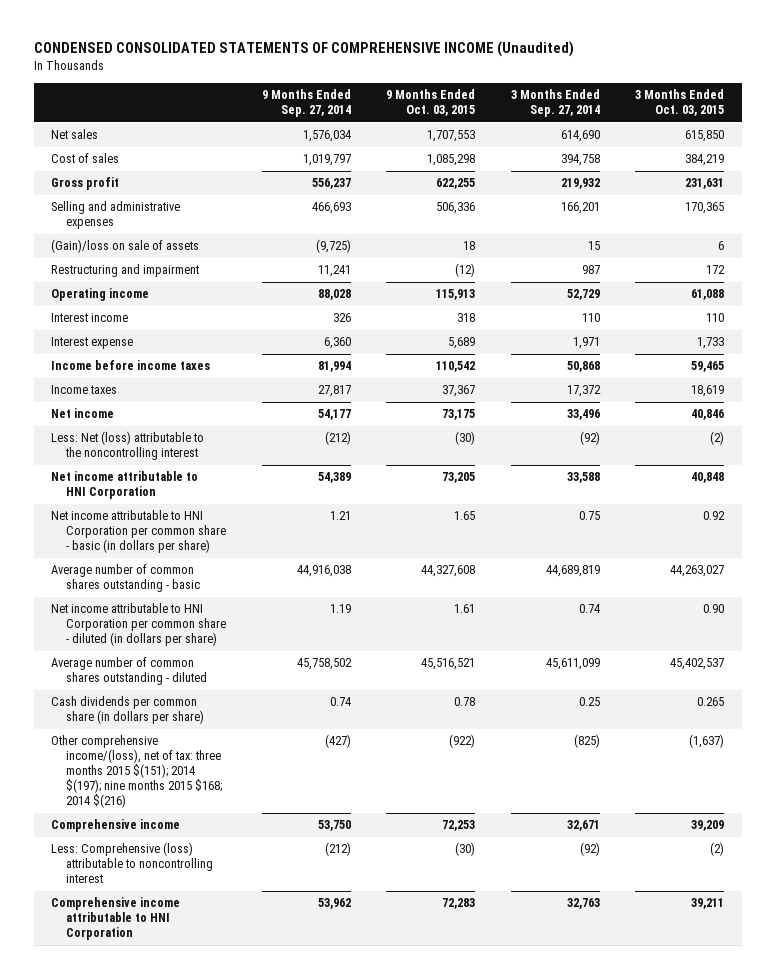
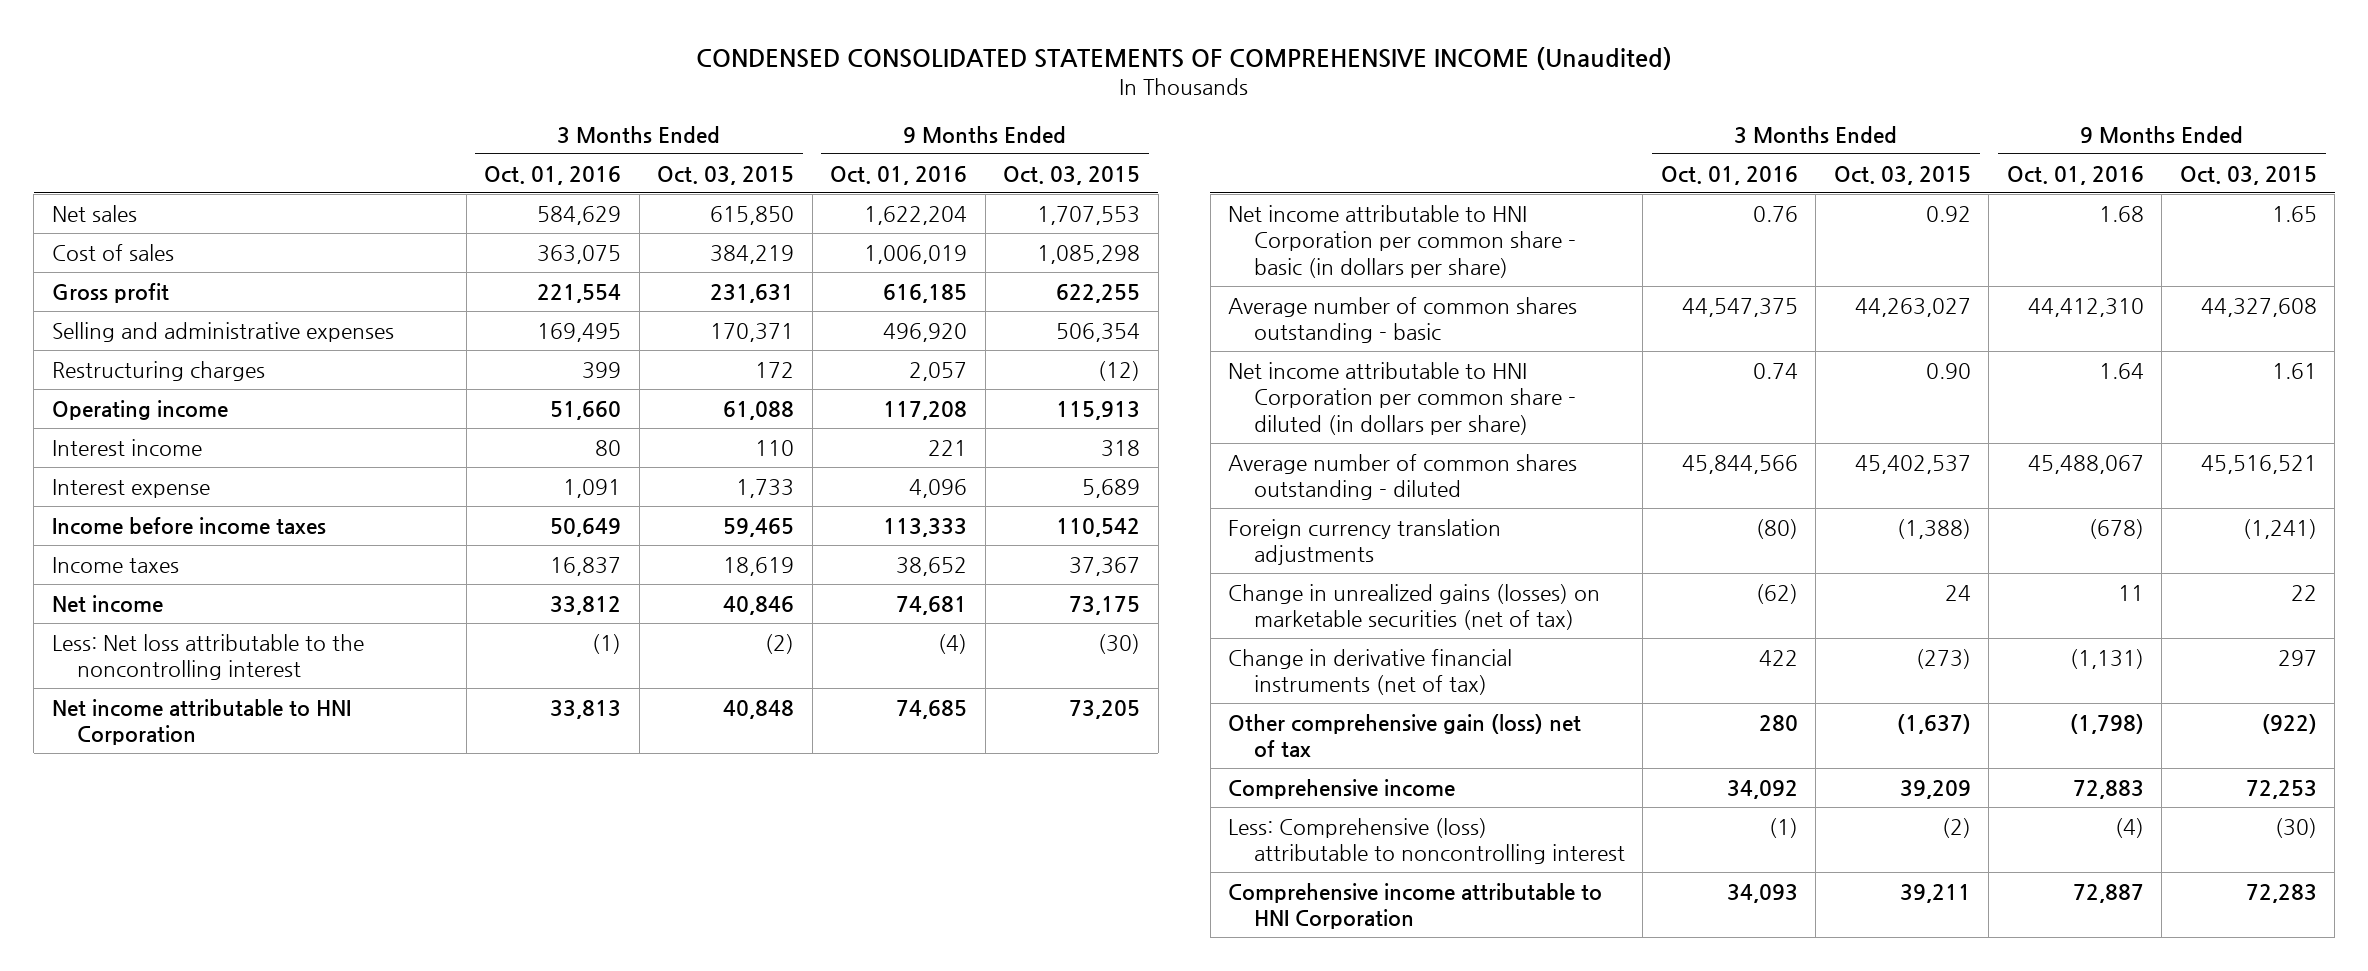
- | 9 Months Ended Sep. 27, 2014 | 9 Months Ended Oct. 03, 2015 | 3 Months Ended Sep. 27, 2014 | 3 Months Ended Oct. 03, 2015
+ | 3 Months Ended Oct. 01, 2016 | 3 Months Ended Oct. 03, 2015 | 9 Months Ended Oct. 01, 2016 | 9 Months Ended Oct. 03, 2015
- Selling and administrative expenses | 466,693 | 506,336 | 166,201 | 170,365
- (Gain)/loss on sale of assets | (9,725) | 18 | 15 | 6
- Restructuring and impairment | 11,241 | (12) | 987 | 172
+ Selling and administrative expenses | 169,495 | 170,371 | 496,920 | 506,354
+ Restructuring charges | 399 | 172 | 2,057 | (12)
- Less: Net (loss) attributable to the noncontrolling interest | (212) | (30) | (92) | (2)
+ Less: Net loss attributable to the noncontrolling interest | (1) | (2) | (4) | (30)
- Cash dividends per common share (in dollars per share) | 0.74 | 0.78 | 0.25 | 0.265
- Other comprehensive income/(loss), net of tax: three months 2015 $(151); 2014 $(197); nine months 2015 $168; 2014 $(216) | (427) | (922) | (825) | (1,637)
+ Foreign currency translation adjustments | (80) | (1,388) | (678) | (1,241)
+ Change in unrealized gains (losses) on marketable securities (net of tax) | (62) | 24 | 11 | 22
+ Change in derivative financial instruments (net of tax) | 422 | (273) | (1,131) | 297
+ Other comprehensive gain (loss) net of tax | 280 | (1,637) | (1,798) | (922)

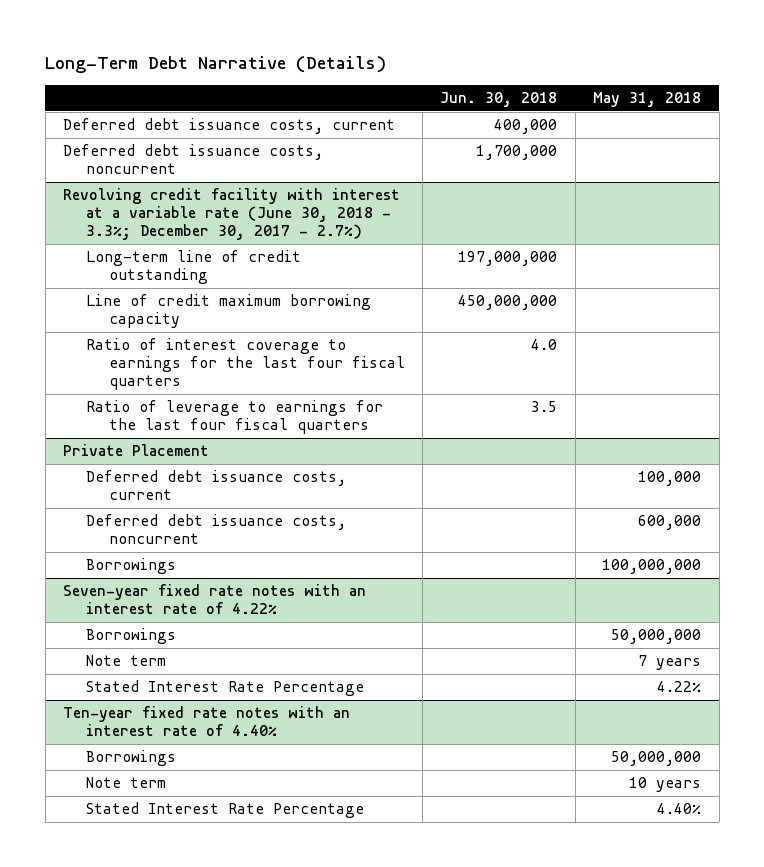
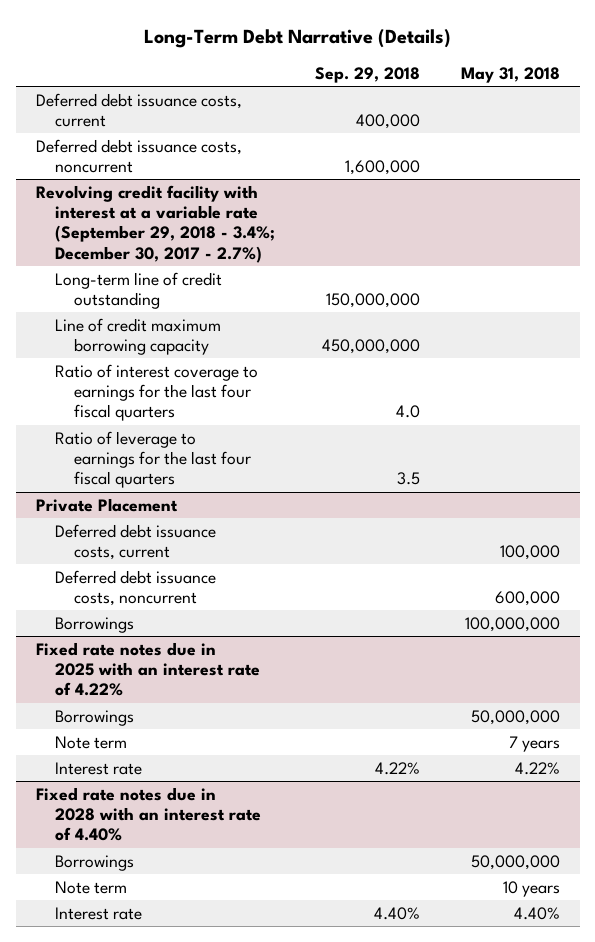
- | Jun. 30, 2018 | May 31, 2018
+ | Sep. 29, 2018 | May 31, 2018
- Revolving credit facility with interest at a variable rate (June 30, 2018 - 3.3%; December 30, 2017 - 2.7%)
+ Revolving credit facility with interest at a variable rate (September 29, 2018 - 3.4%; December 30, 2017 - 2.7%)
- Seven-year fixed rate notes with an interest rate of 4.22%
+ Fixed rate notes due in 2025 with an interest rate of 4.22%
- Stated Interest Rate Percentage | | 4.22%
- Ten-year fixed rate notes with an interest rate of 4.40%
+ Interest rate | 4.22% | 4.22%
+ Fixed rate notes due in 2028 with an interest rate of 4.40%
- Stated Interest Rate Percentage | | 4.40%
+ Interest rate | 4.40% | 4.40%

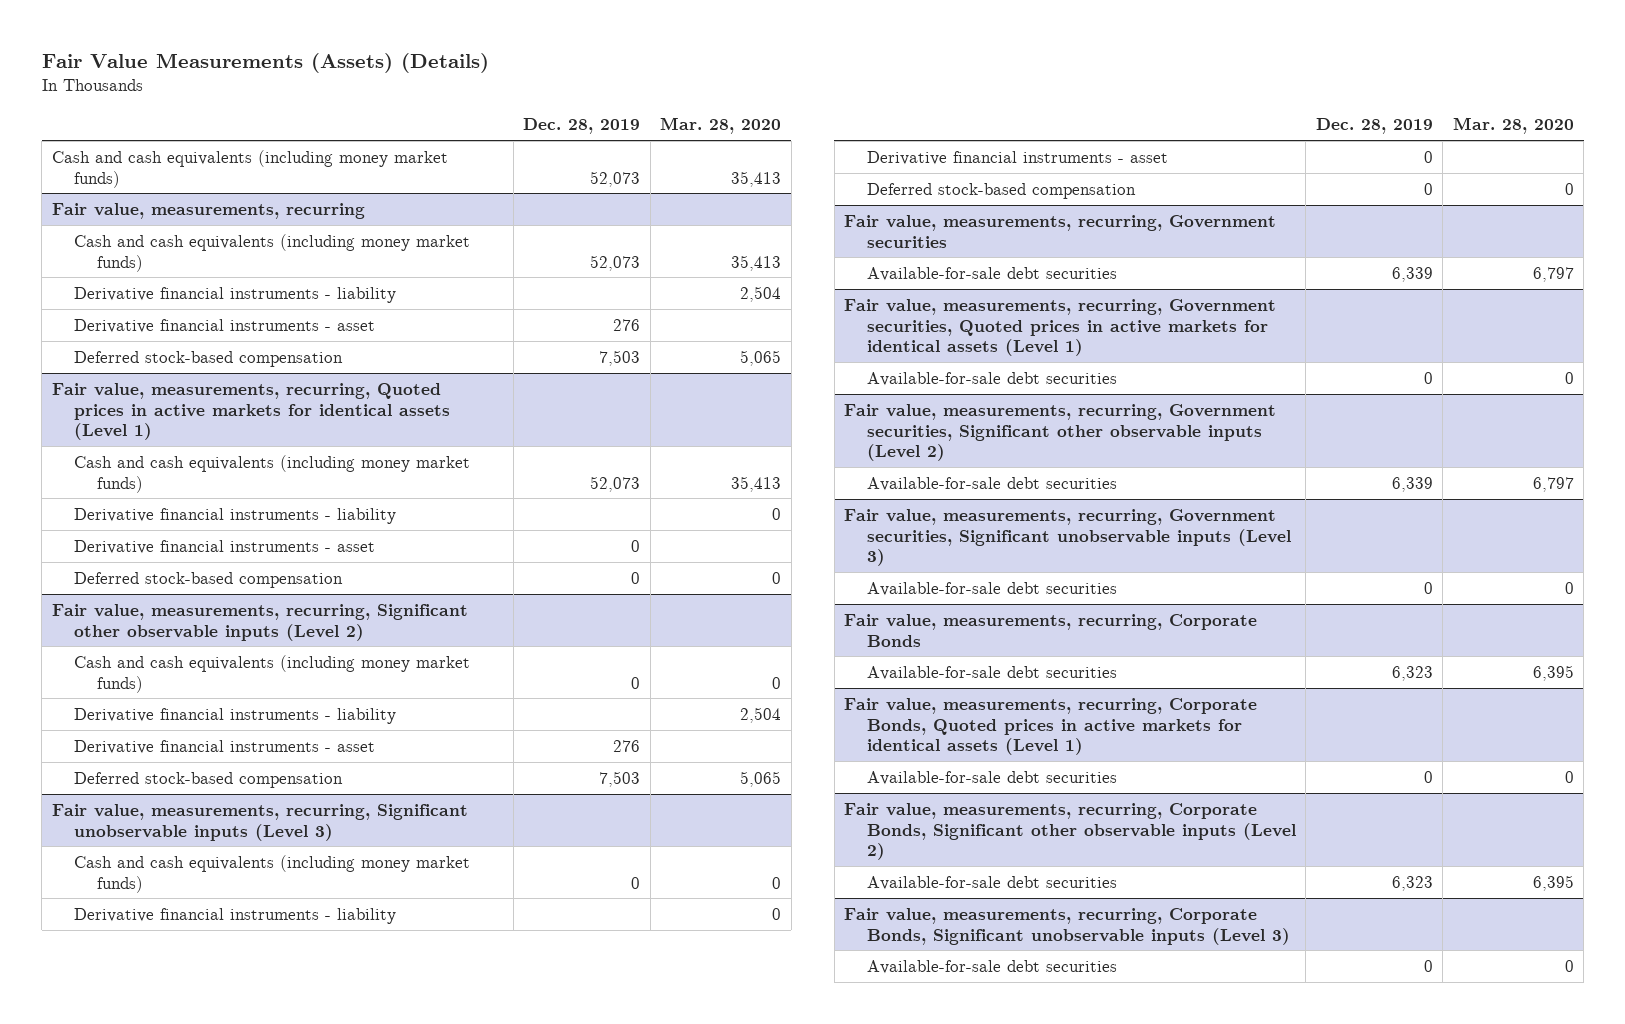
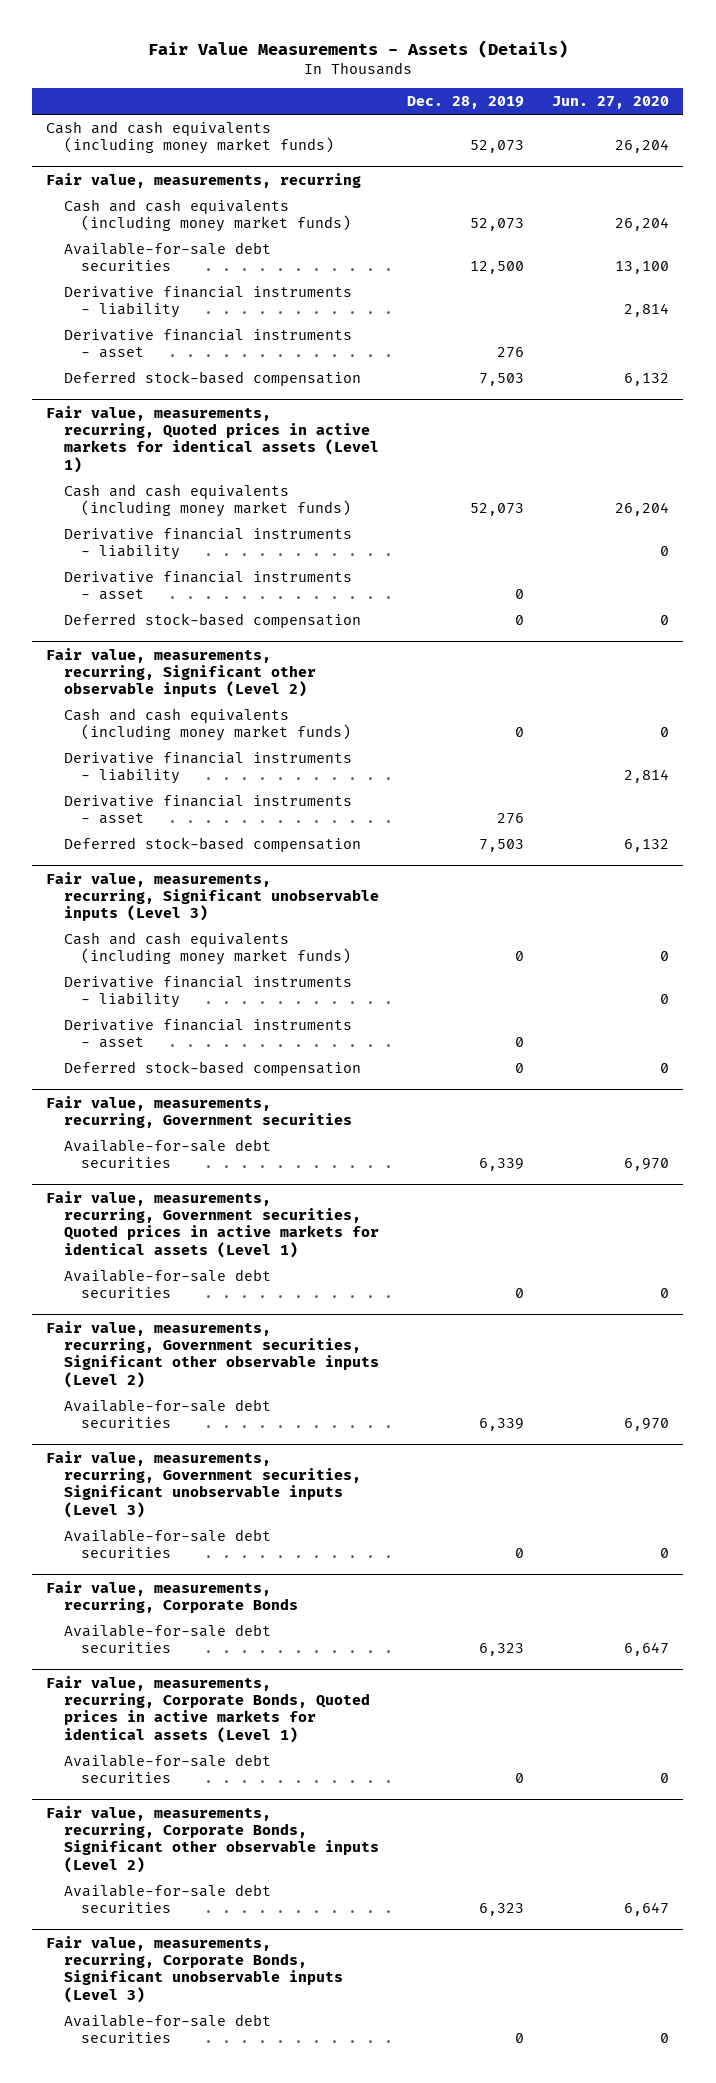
- Fair Value Measurements (Assets) (Details)
+ Fair Value Measurements - Assets (Details)
- | Dec. 28, 2019 | Mar. 28, 2020
+ | Dec. 28, 2019 | Jun. 27, 2020
@ Fair value, measurements, recurring
+ Available-for-sale debt securities | 12,500 | 13,100

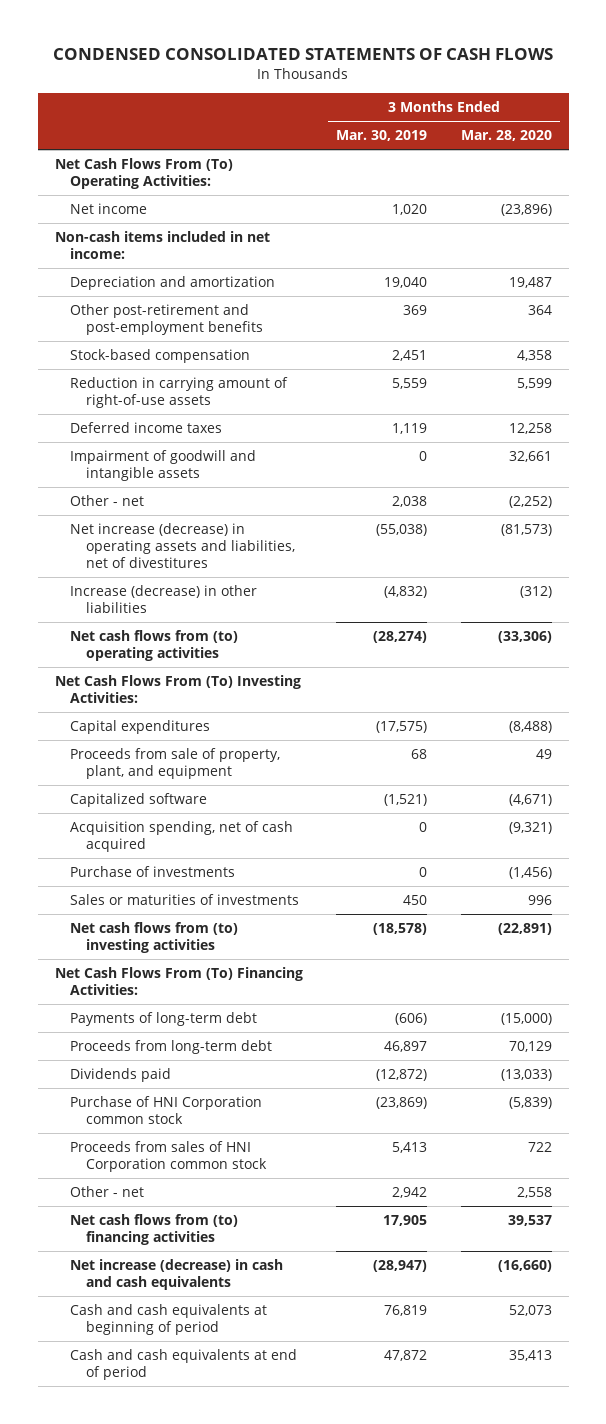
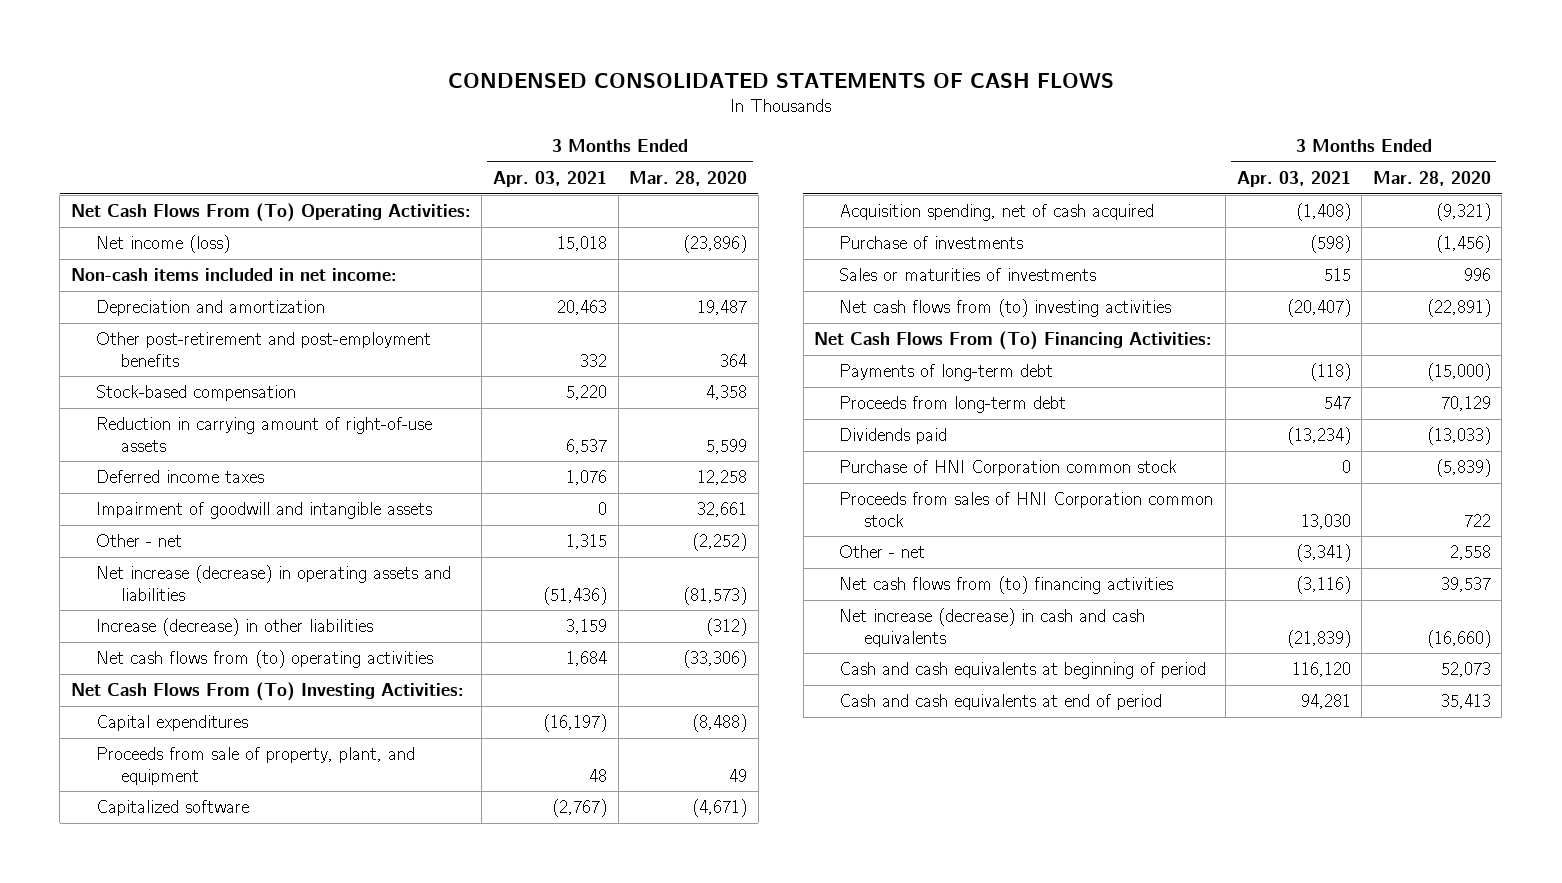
- | 3 Months Ended Mar. 30, 2019 | 3 Months Ended Mar. 28, 2020
+ | 3 Months Ended Apr. 03, 2021 | 3 Months Ended Mar. 28, 2020
- Net income | 1,020 | (23,896)
+ Net income (loss) | 15,018 | (23,896)
- Net increase (decrease) in operating assets and liabilities, net of divestitures | (55,038) | (81,573)
+ Net increase (decrease) in operating assets and liabilities | (51,436) | (81,573)

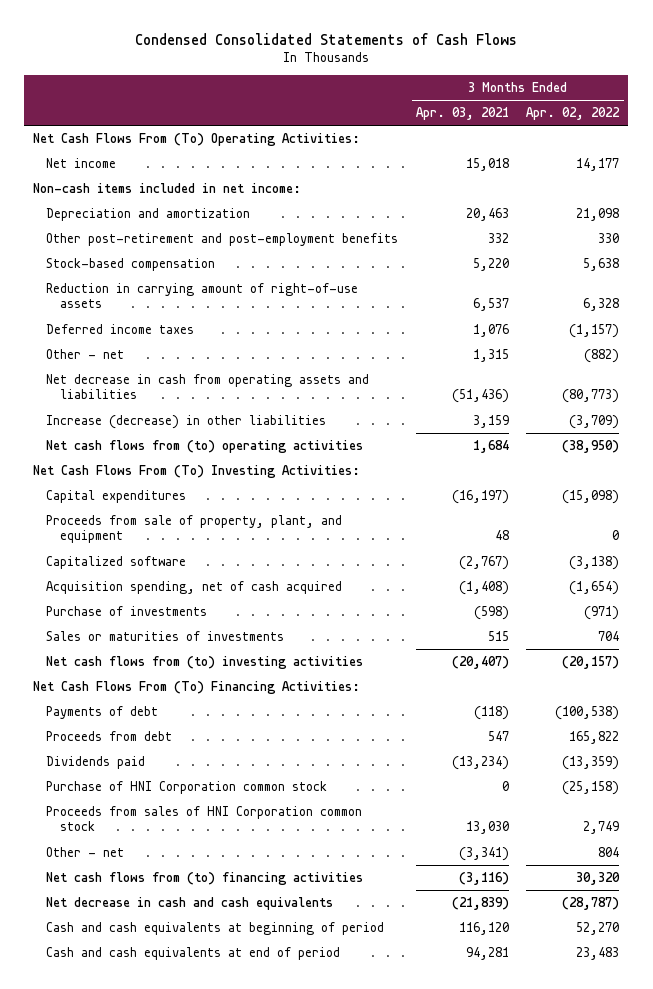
- CONDENSED CONSOLIDATED STATEMENTS OF CASH FLOWS
+ Condensed Consolidated Statements of Cash Flows
- | 3 Months Ended Apr. 03, 2021 | 3 Months Ended Mar. 28, 2020
+ | 3 Months Ended Apr. 03, 2021 | 3 Months Ended Apr. 02, 2022
- Net income (loss) | 15,018 | (23,896)
+ Net income | 15,018 | 14,177
- Impairment of goodwill and intangible assets | 0 | 32,661
- Net increase (decrease) in operating assets and liabilities | (51,436) | (81,573)
+ Net decrease in cash from operating assets and liabilities | (51,436) | (80,773)
- Payments of long-term debt | (118) | (15,000)
- Proceeds from long-term debt | 547 | 70,129
+ Payments of debt | (118) | (100,538)
+ Proceeds from debt | 547 | 165,822
- Net increase (decrease) in cash and cash equivalents | (21,839) | (16,660)
+ Net decrease in cash and cash equivalents | (21,839) | (28,787)

